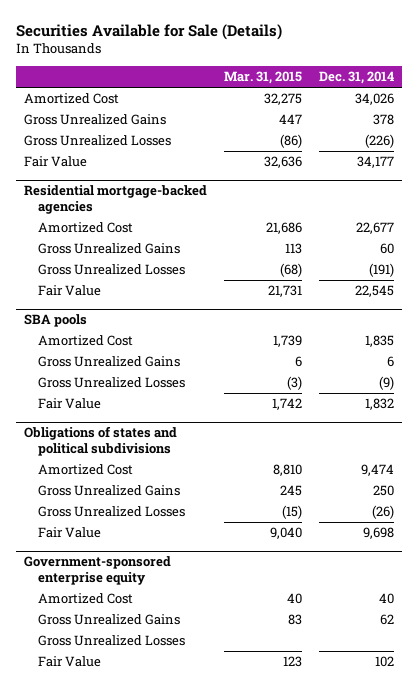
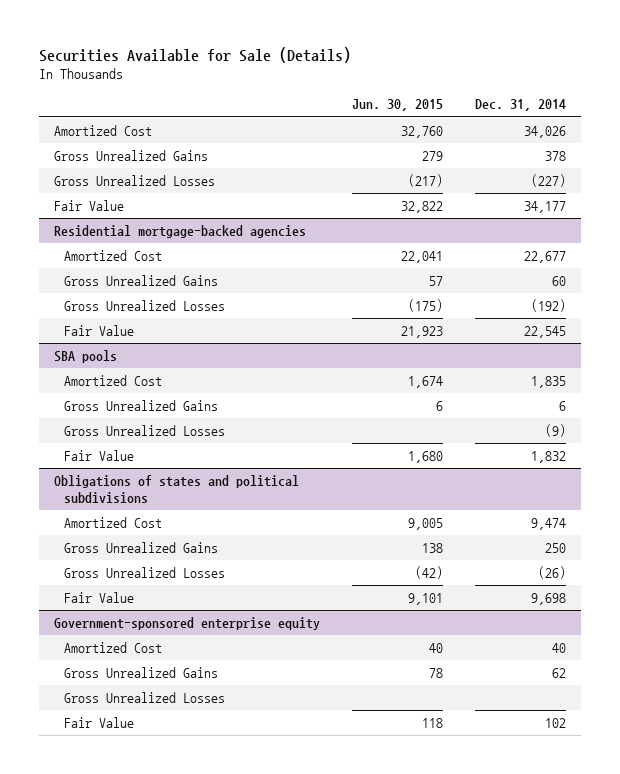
- | Mar. 31, 2015 | Dec. 31, 2014
+ | Jun. 30, 2015 | Dec. 31, 2014
- Gross Unrealized Losses | (86) | (226)
+ Gross Unrealized Losses | (217) | (227)
@ Residential mortgage-backed agencies
- Gross Unrealized Losses | (68) | (191)
+ Gross Unrealized Losses | (175) | (192)

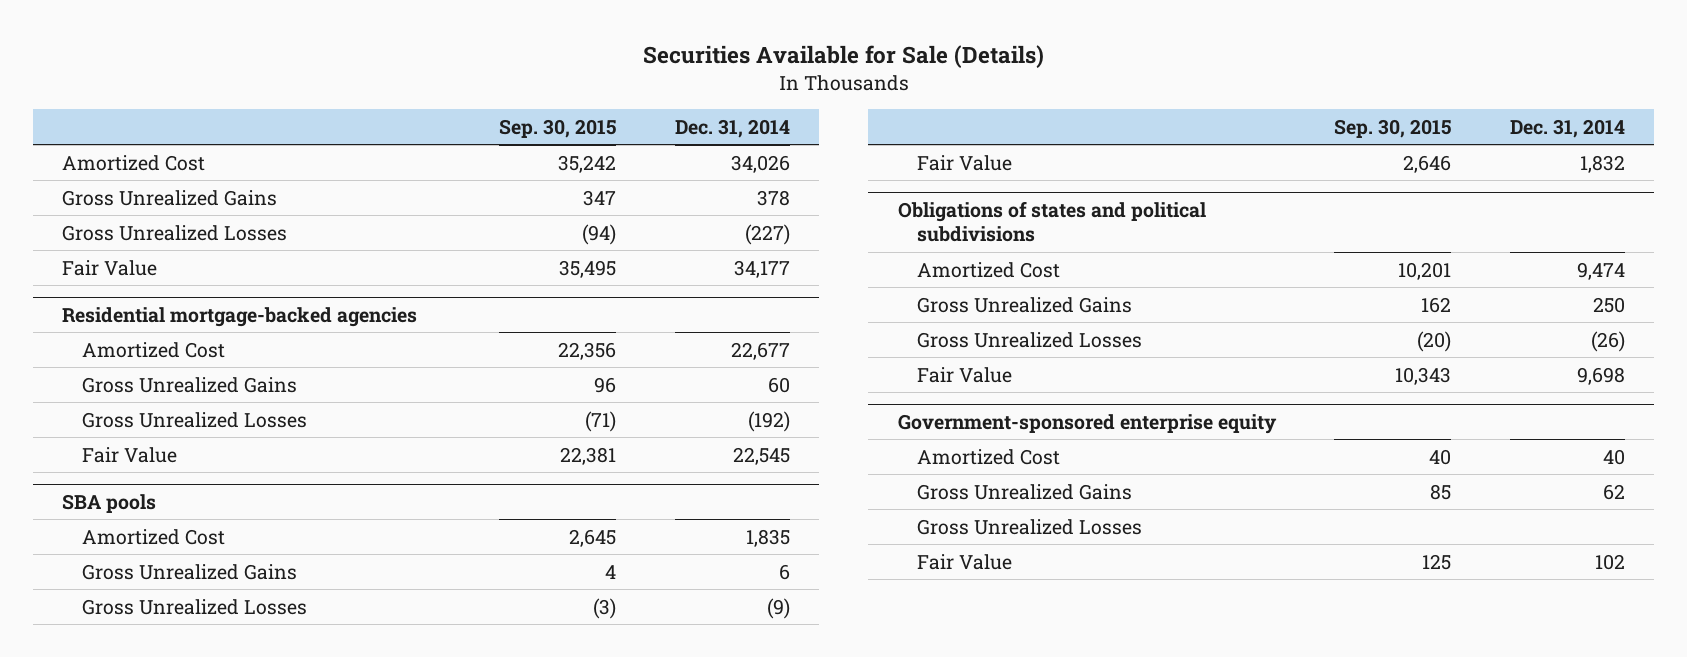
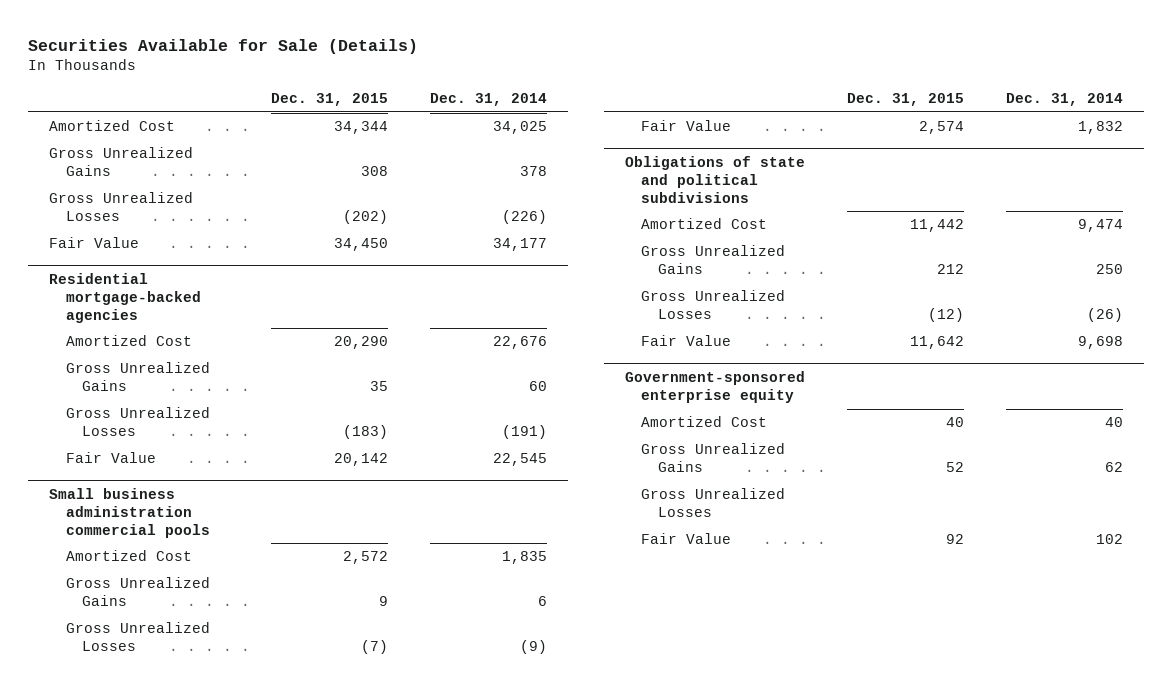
- | Sep. 30, 2015 | Dec. 31, 2014
+ | Dec. 31, 2015 | Dec. 31, 2014
- Amortized Cost | 35,242 | 34,026
+ Amortized Cost | 34,344 | 34,025
- Gross Unrealized Losses | (94) | (227)
+ Gross Unrealized Losses | (202) | (226)
@ Residential mortgage-backed agencies
- Amortized Cost | 22,356 | 22,677
+ Amortized Cost | 20,290 | 22,676
- Gross Unrealized Losses | (71) | (192)
+ Gross Unrealized Losses | (183) | (191)
- SBA pools
+ Small business administration commercial pools
- Obligations of states and political subdivisions
+ Obligations of state and political subdivisions

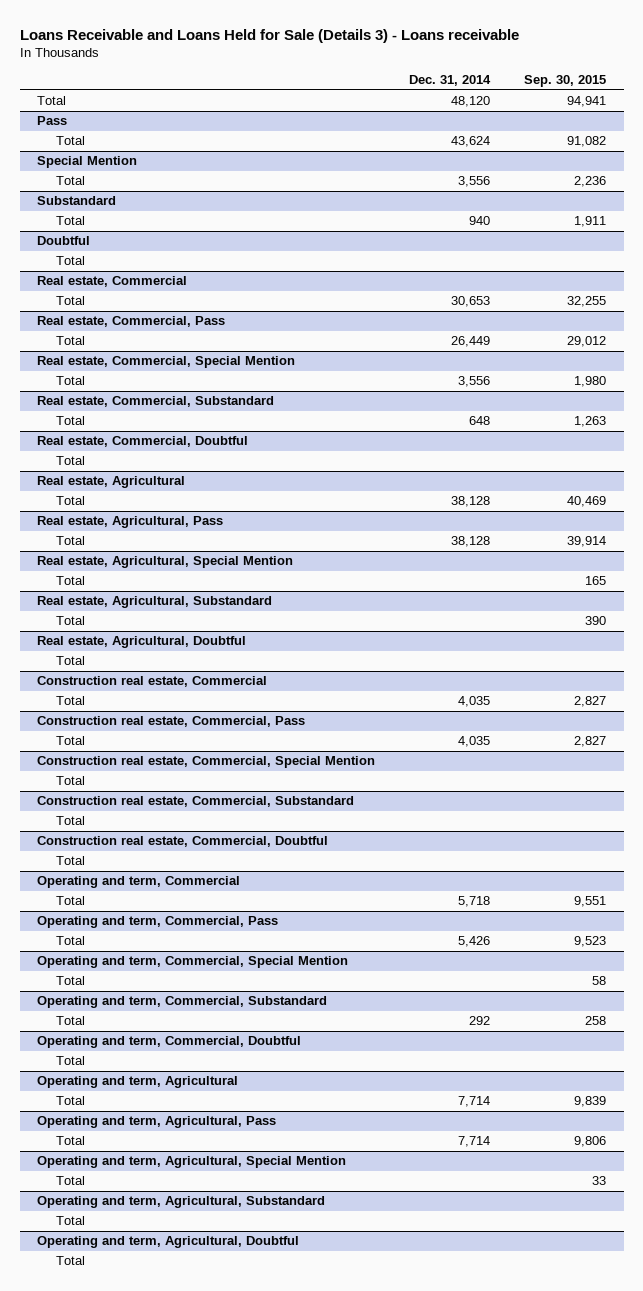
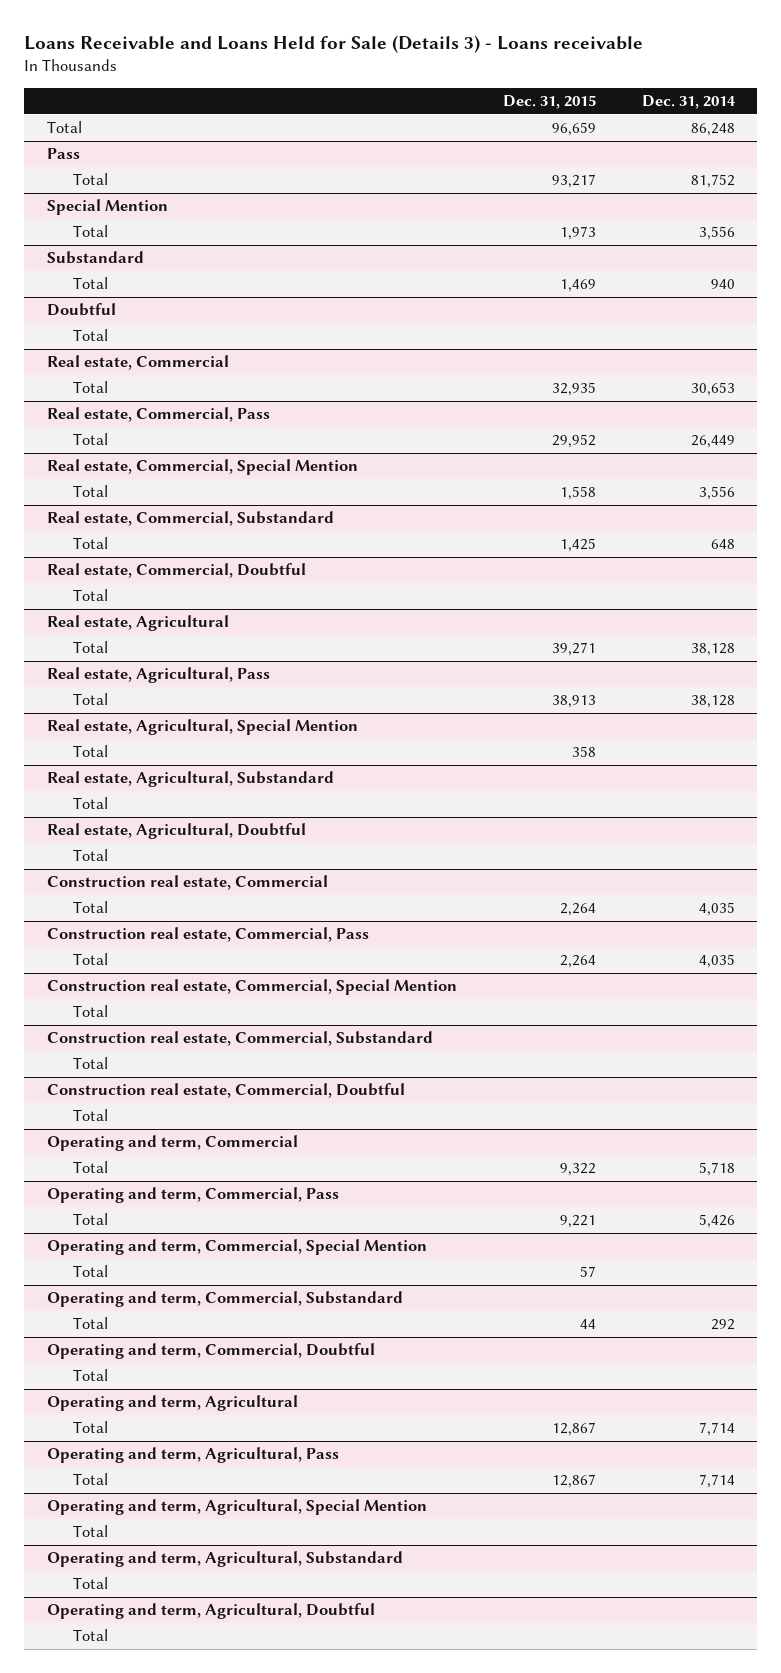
- | Dec. 31, 2014 | Sep. 30, 2015
+ | Dec. 31, 2015 | Dec. 31, 2014
- Total | 48,120 | 94,941
+ Total | 96,659 | 86,248
@ Pass
- Total | 43,624 | 91,082
+ Total | 93,217 | 81,752

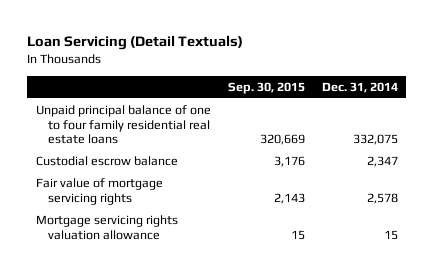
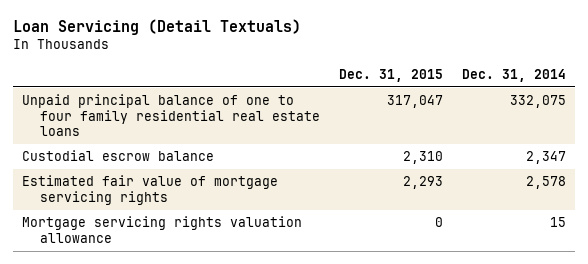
- | Sep. 30, 2015 | Dec. 31, 2014
+ | Dec. 31, 2015 | Dec. 31, 2014
- Fair value of mortgage servicing rights | 2,143 | 2,578
+ Estimated fair value of mortgage servicing rights | 2,293 | 2,578

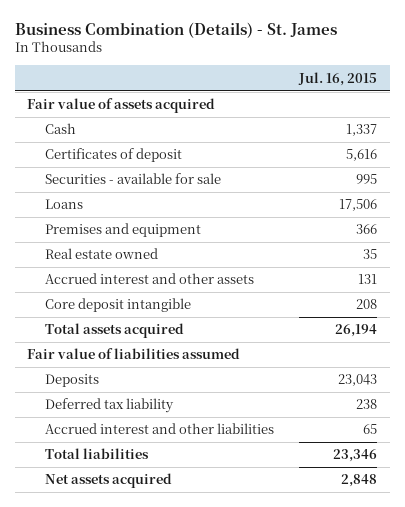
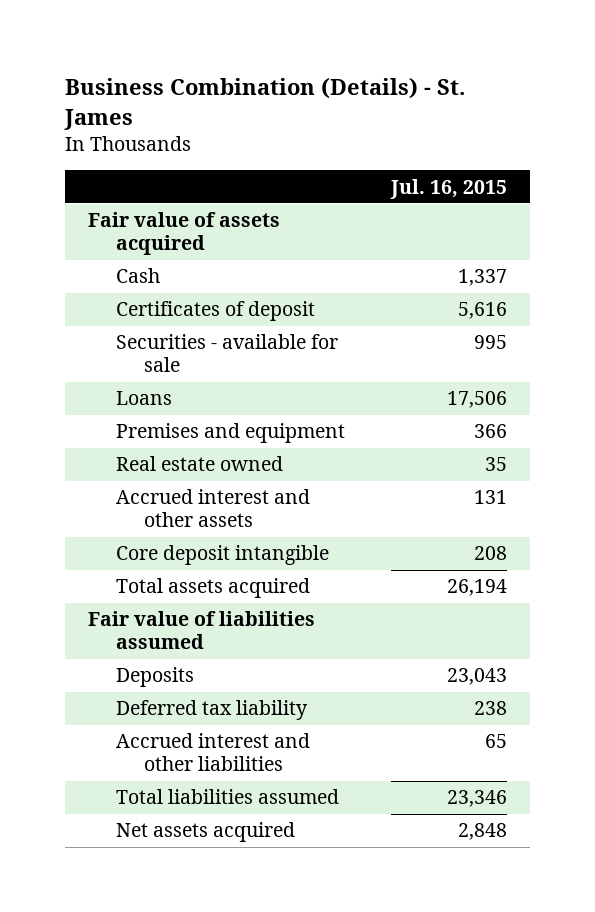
- Total liabilities | 23,346
+ Total liabilities assumed | 23,346

